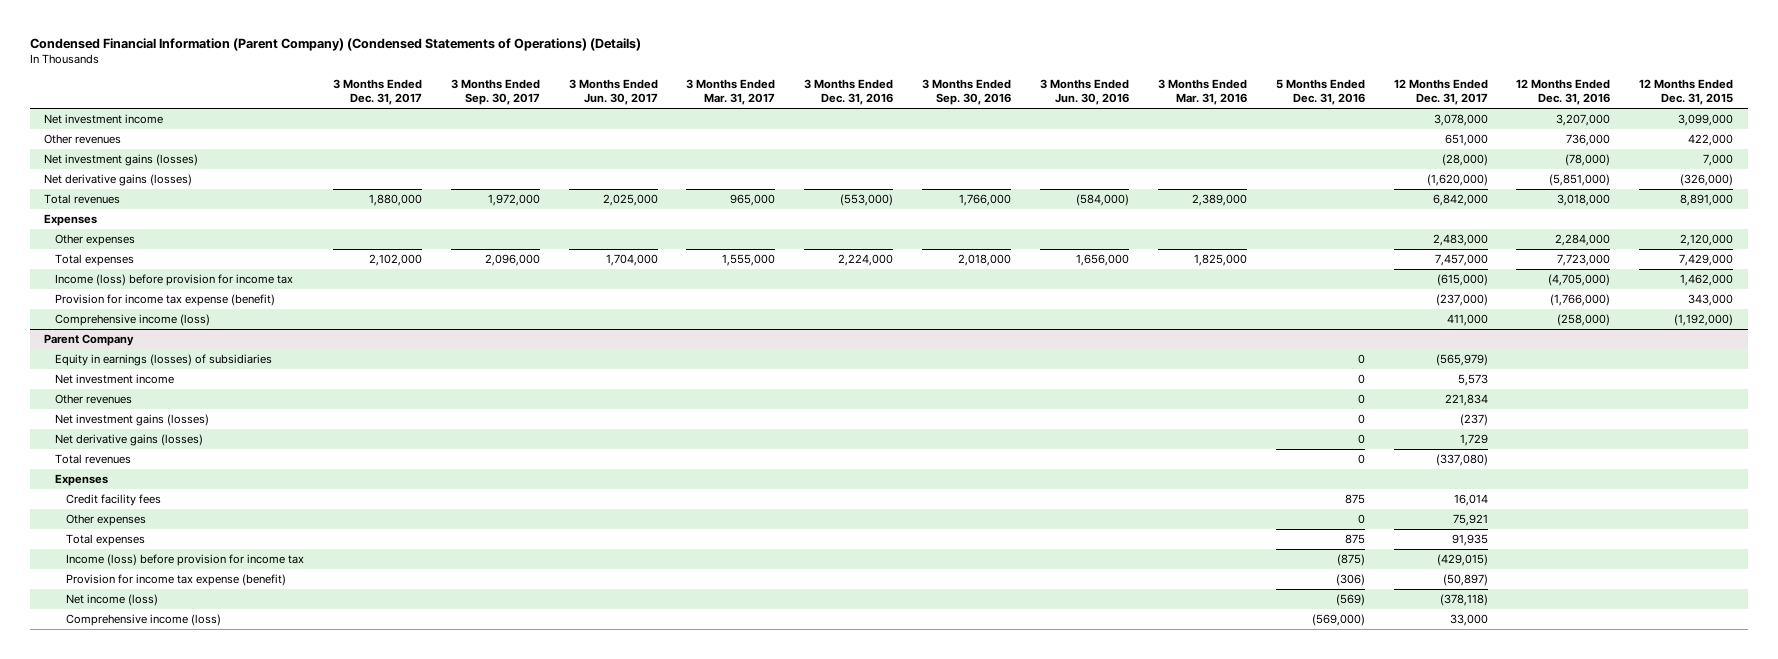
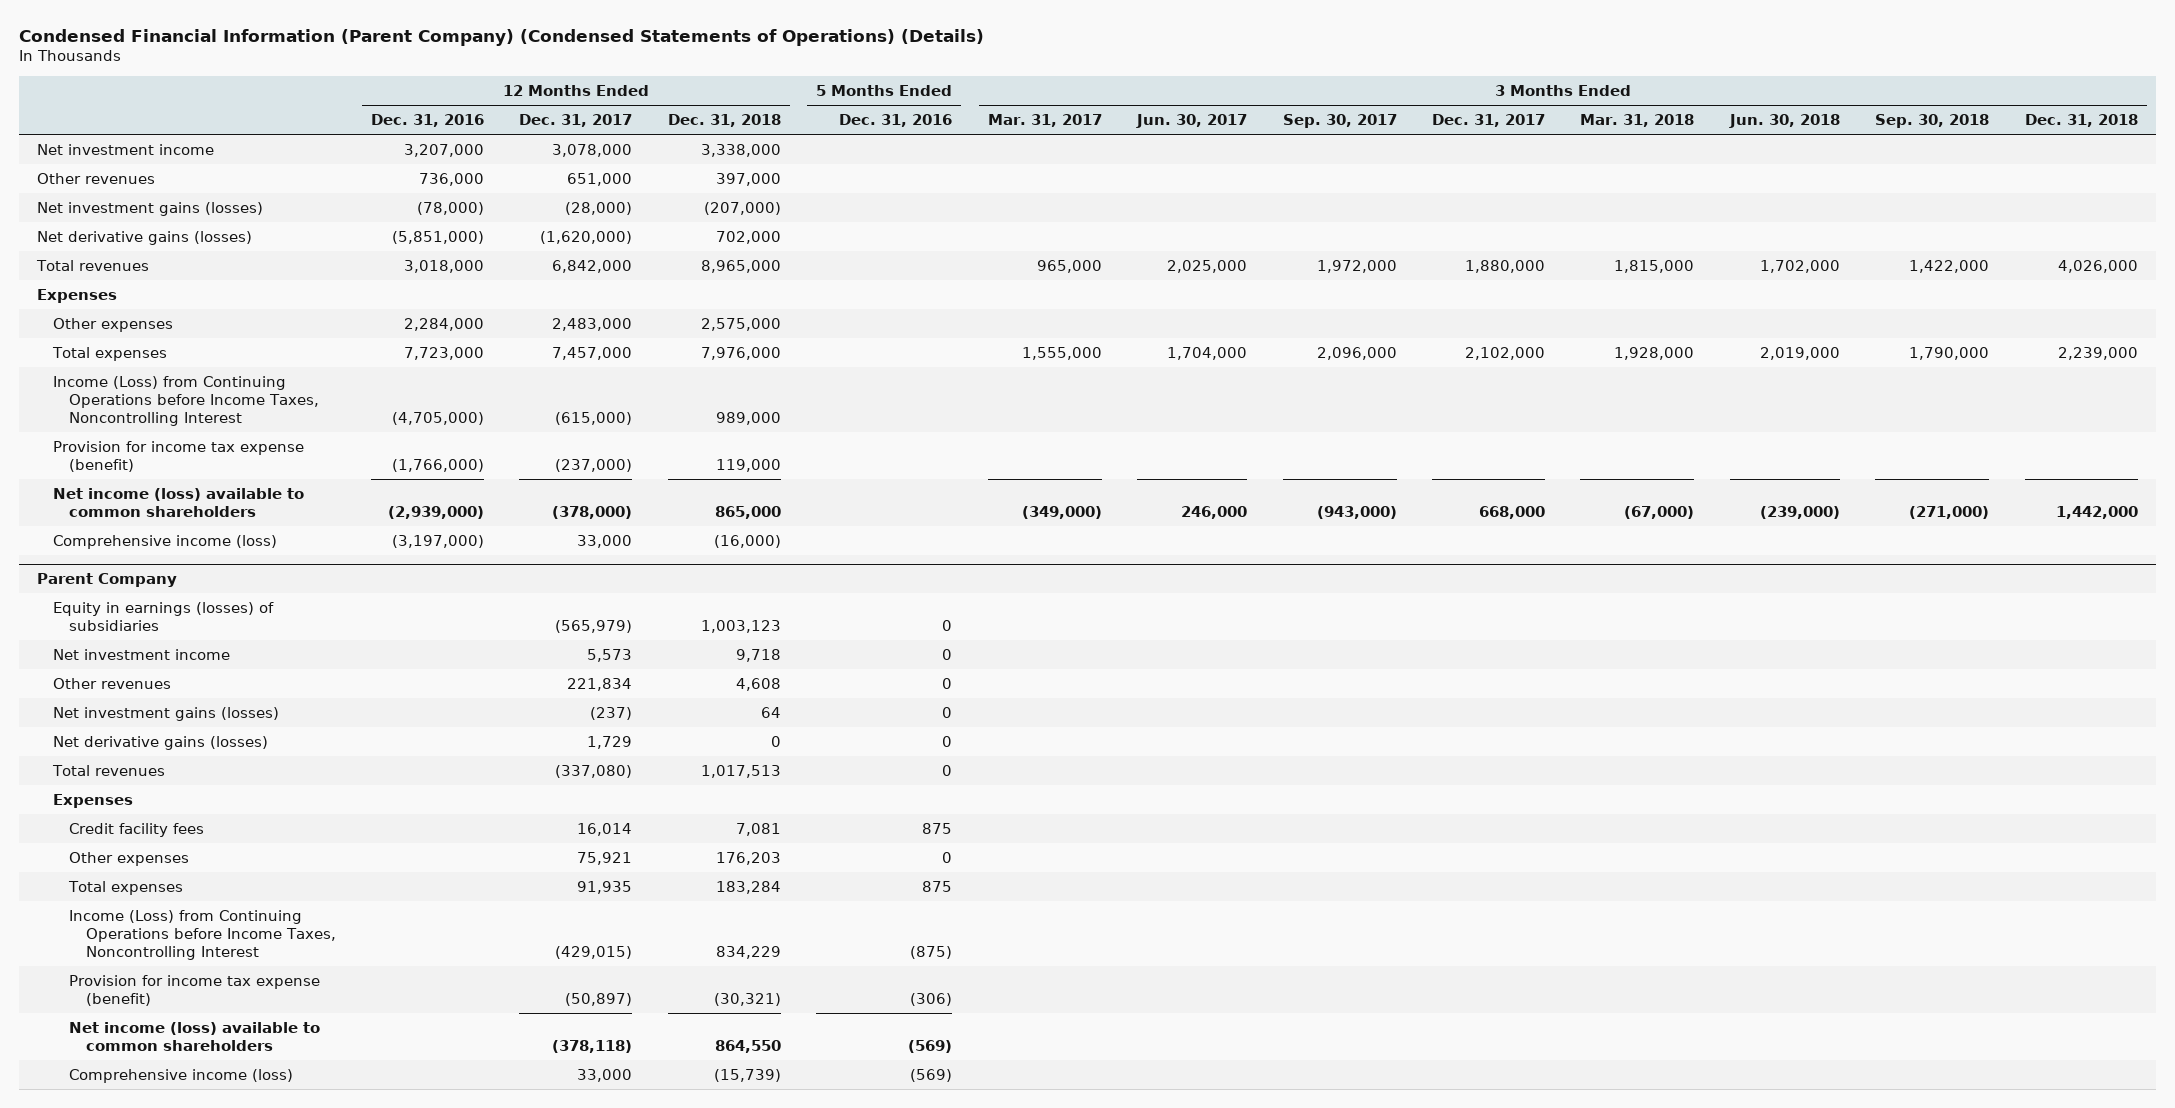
- | 3 Months Ended Dec. 31, 2017 | 3 Months Ended Sep. 30, 2017 | 3 Months Ended Jun. 30, 2017 | 3 Months Ended Mar. 31, 2017 | 3 Months Ended Dec. 31, 2016 | 3 Months Ended Sep. 30, 2016 | 3 Months Ended Jun. 30, 2016 | 3 Months Ended Mar. 31, 2016 | 5 Months Ended Dec. 31, 2016 | 12 Months Ended Dec. 31, 2017 | 12 Months Ended Dec. 31, 2016 | 12 Months Ended Dec. 31, 2015
+ | 12 Months Ended Dec. 31, 2016 | 12 Months Ended Dec. 31, 2017 | 12 Months Ended Dec. 31, 2018 | 5 Months Ended Dec. 31, 2016 | 3 Months Ended Mar. 31, 2017 | 3 Months Ended Jun. 30, 2017 | 3 Months Ended Sep. 30, 2017 | 3 Months Ended Dec. 31, 2017 | 3 Months Ended Mar. 31, 2018 | 3 Months Ended Jun. 30, 2018 | 3 Months Ended Sep. 30, 2018 | 3 Months Ended Dec. 31, 2018
- Income (loss) before provision for income tax | | | | | | | | | | (615,000) | (4,705,000) | 1,462,000
+ Income (Loss) from Continuing Operations before Income Taxes, Noncontrolling Interest | (4,705,000) | (615,000) | 989,000 | | | | | | | | |
- Comprehensive income (loss) | | | | | | | | | | 411,000 | (258,000) | (1,192,000)
+ Net income (loss) available to common shareholders | (2,939,000) | (378,000) | 865,000 | | (349,000) | 246,000 | (943,000) | 668,000 | (67,000) | (239,000) | (271,000) | 1,442,000
+ Comprehensive income (loss) | (3,197,000) | 33,000 | (16,000) | | | | | | | | |
@ Parent Company
- Income (loss) before provision for income tax | | | | | | | | | (875) | (429,015) | |
+ Income (Loss) from Continuing Operations before Income Taxes, Noncontrolling Interest | | (429,015) | 834,229 | (875) | | | | | | | |
- Net income (loss) | | | | | | | | | (569) | (378,118) | |
- Comprehensive income (loss) | | | | | | | | | (569,000) | 33,000 | |
+ Net income (loss) available to common shareholders | | (378,118) | 864,550 | (569) | | | | | | | |
+ Comprehensive income (loss) | | 33,000 | (15,739) | (569) | | | | | | | |

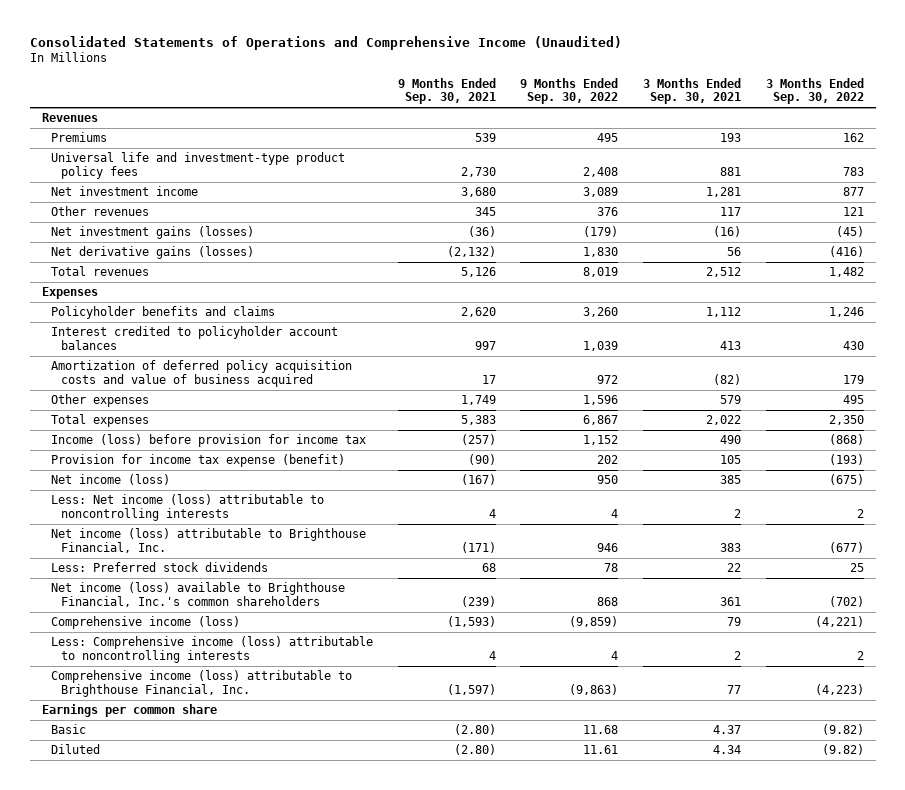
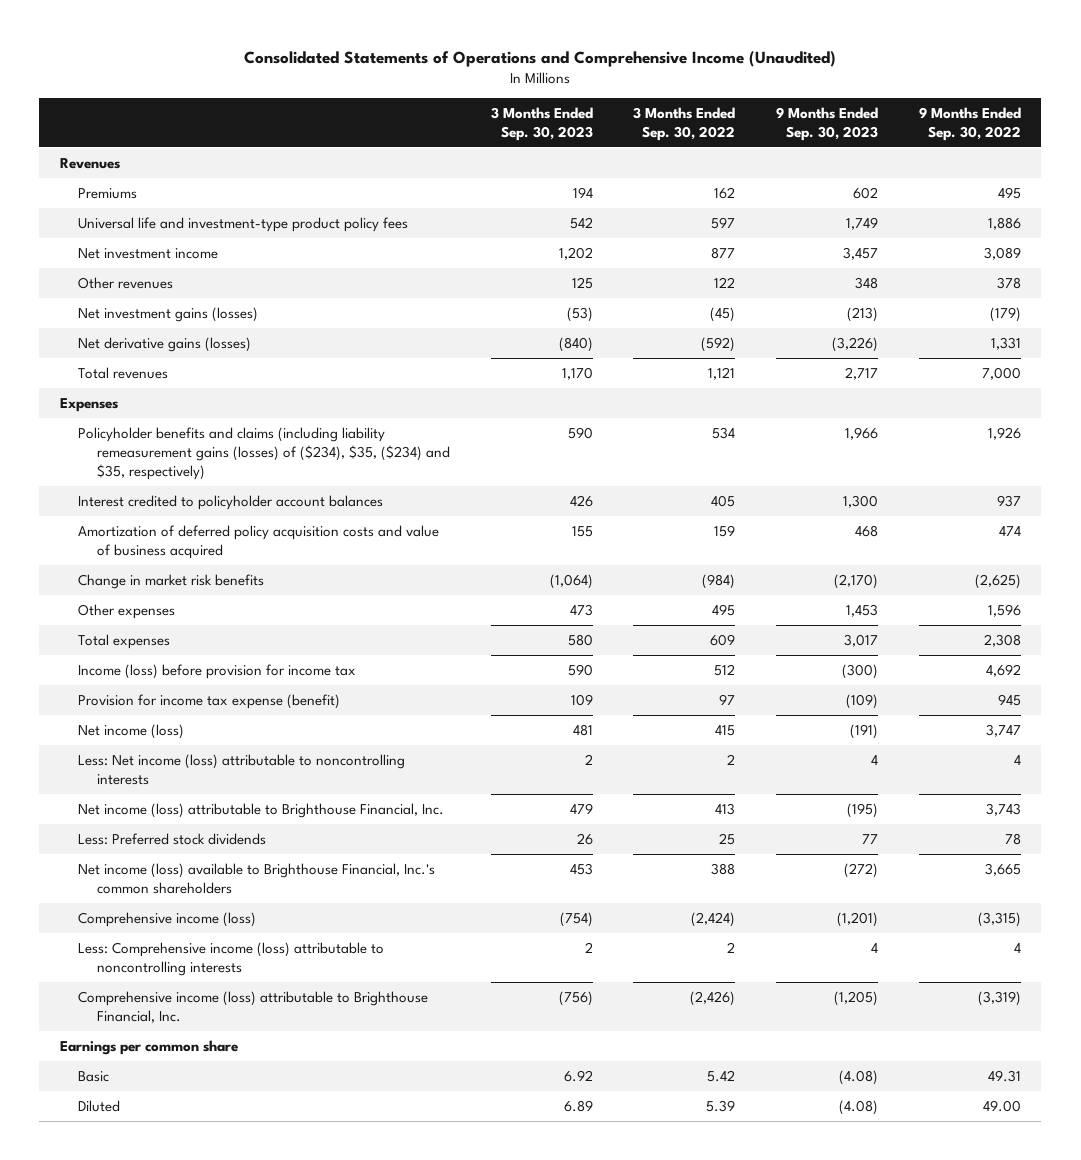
- | 9 Months Ended Sep. 30, 2021 | 9 Months Ended Sep. 30, 2022 | 3 Months Ended Sep. 30, 2021 | 3 Months Ended Sep. 30, 2022
+ | 3 Months Ended Sep. 30, 2023 | 3 Months Ended Sep. 30, 2022 | 9 Months Ended Sep. 30, 2023 | 9 Months Ended Sep. 30, 2022
- Universal life and investment-type product policy fees | 2,730 | 2,408 | 881 | 783
+ Universal life and investment-type product policy fees | 542 | 597 | 1,749 | 1,886
- Other revenues | 345 | 376 | 117 | 121
+ Other revenues | 125 | 122 | 348 | 378
- Net derivative gains (losses) | (2,132) | 1,830 | 56 | (416)
- Total revenues | 5,126 | 8,019 | 2,512 | 1,482
+ Net derivative gains (losses) | (840) | (592) | (3,226) | 1,331
+ Total revenues | 1,170 | 1,121 | 2,717 | 7,000
- Policyholder benefits and claims | 2,620 | 3,260 | 1,112 | 1,246
- Interest credited to policyholder account balances | 997 | 1,039 | 413 | 430
- Amortization of deferred policy acquisition costs and value of business acquired | 17 | 972 | (82) | 179
+ Policyholder benefits and claims (including liability remeasurement gains (losses) of ($234), $35, ($234) and $35, respectively) | 590 | 534 | 1,966 | 1,926
+ Interest credited to policyholder account balances | 426 | 405 | 1,300 | 937
+ Amortization of deferred policy acquisition costs and value of business acquired | 155 | 159 | 468 | 474
+ Change in market risk benefits | (1,064) | (984) | (2,170) | (2,625)
- Total expenses | 5,383 | 6,867 | 2,022 | 2,350
- Income (loss) before provision for income tax | (257) | 1,152 | 490 | (868)
- Provision for income tax expense (benefit) | (90) | 202 | 105 | (193)
- Net income (loss) | (167) | 950 | 385 | (675)
+ Total expenses | 580 | 609 | 3,017 | 2,308
+ Income (loss) before provision for income tax | 590 | 512 | (300) | 4,692
+ Provision for income tax expense (benefit) | 109 | 97 | (109) | 945
+ Net income (loss) | 481 | 415 | (191) | 3,747
- Net income (loss) attributable to Brighthouse Financial, Inc. | (171) | 946 | 383 | (677)
+ Net income (loss) attributable to Brighthouse Financial, Inc. | 479 | 413 | (195) | 3,743
- Net income (loss) available to Brighthouse Financial, Inc.'s common shareholders | (239) | 868 | 361 | (702)
- Comprehensive income (loss) | (1,593) | (9,859) | 79 | (4,221)
+ Net income (loss) available to Brighthouse Financial, Inc.'s common shareholders | 453 | 388 | (272) | 3,665
+ Comprehensive income (loss) | (754) | (2,424) | (1,201) | (3,315)
- Comprehensive income (loss) attributable to Brighthouse Financial, Inc. | (1,597) | (9,863) | 77 | (4,223)
+ Comprehensive income (loss) attributable to Brighthouse Financial, Inc. | (756) | (2,426) | (1,205) | (3,319)
- Basic | (2.80) | 11.68 | 4.37 | (9.82)
- Diluted | (2.80) | 11.61 | 4.34 | (9.82)
+ Basic | 6.92 | 5.42 | (4.08) | 49.31
+ Diluted | 6.89 | 5.39 | (4.08) | 49.00

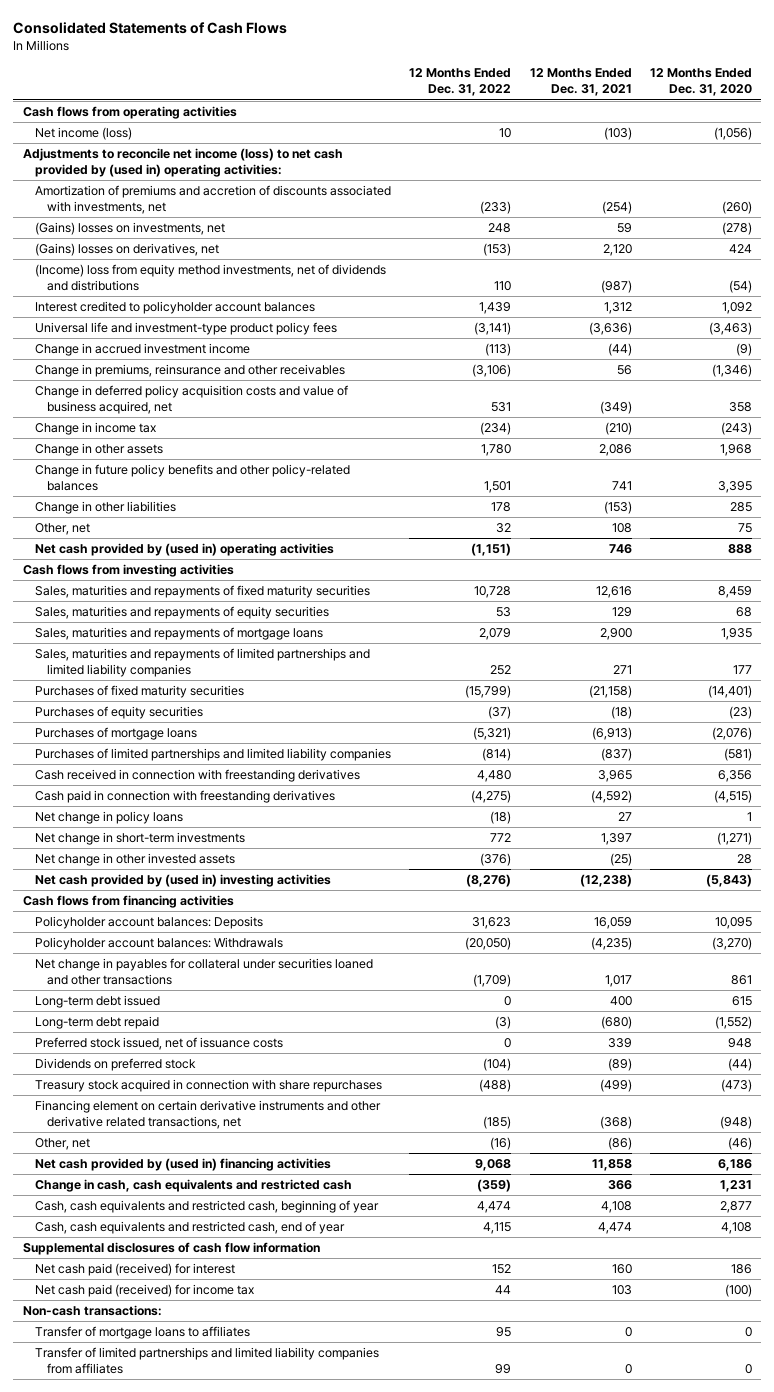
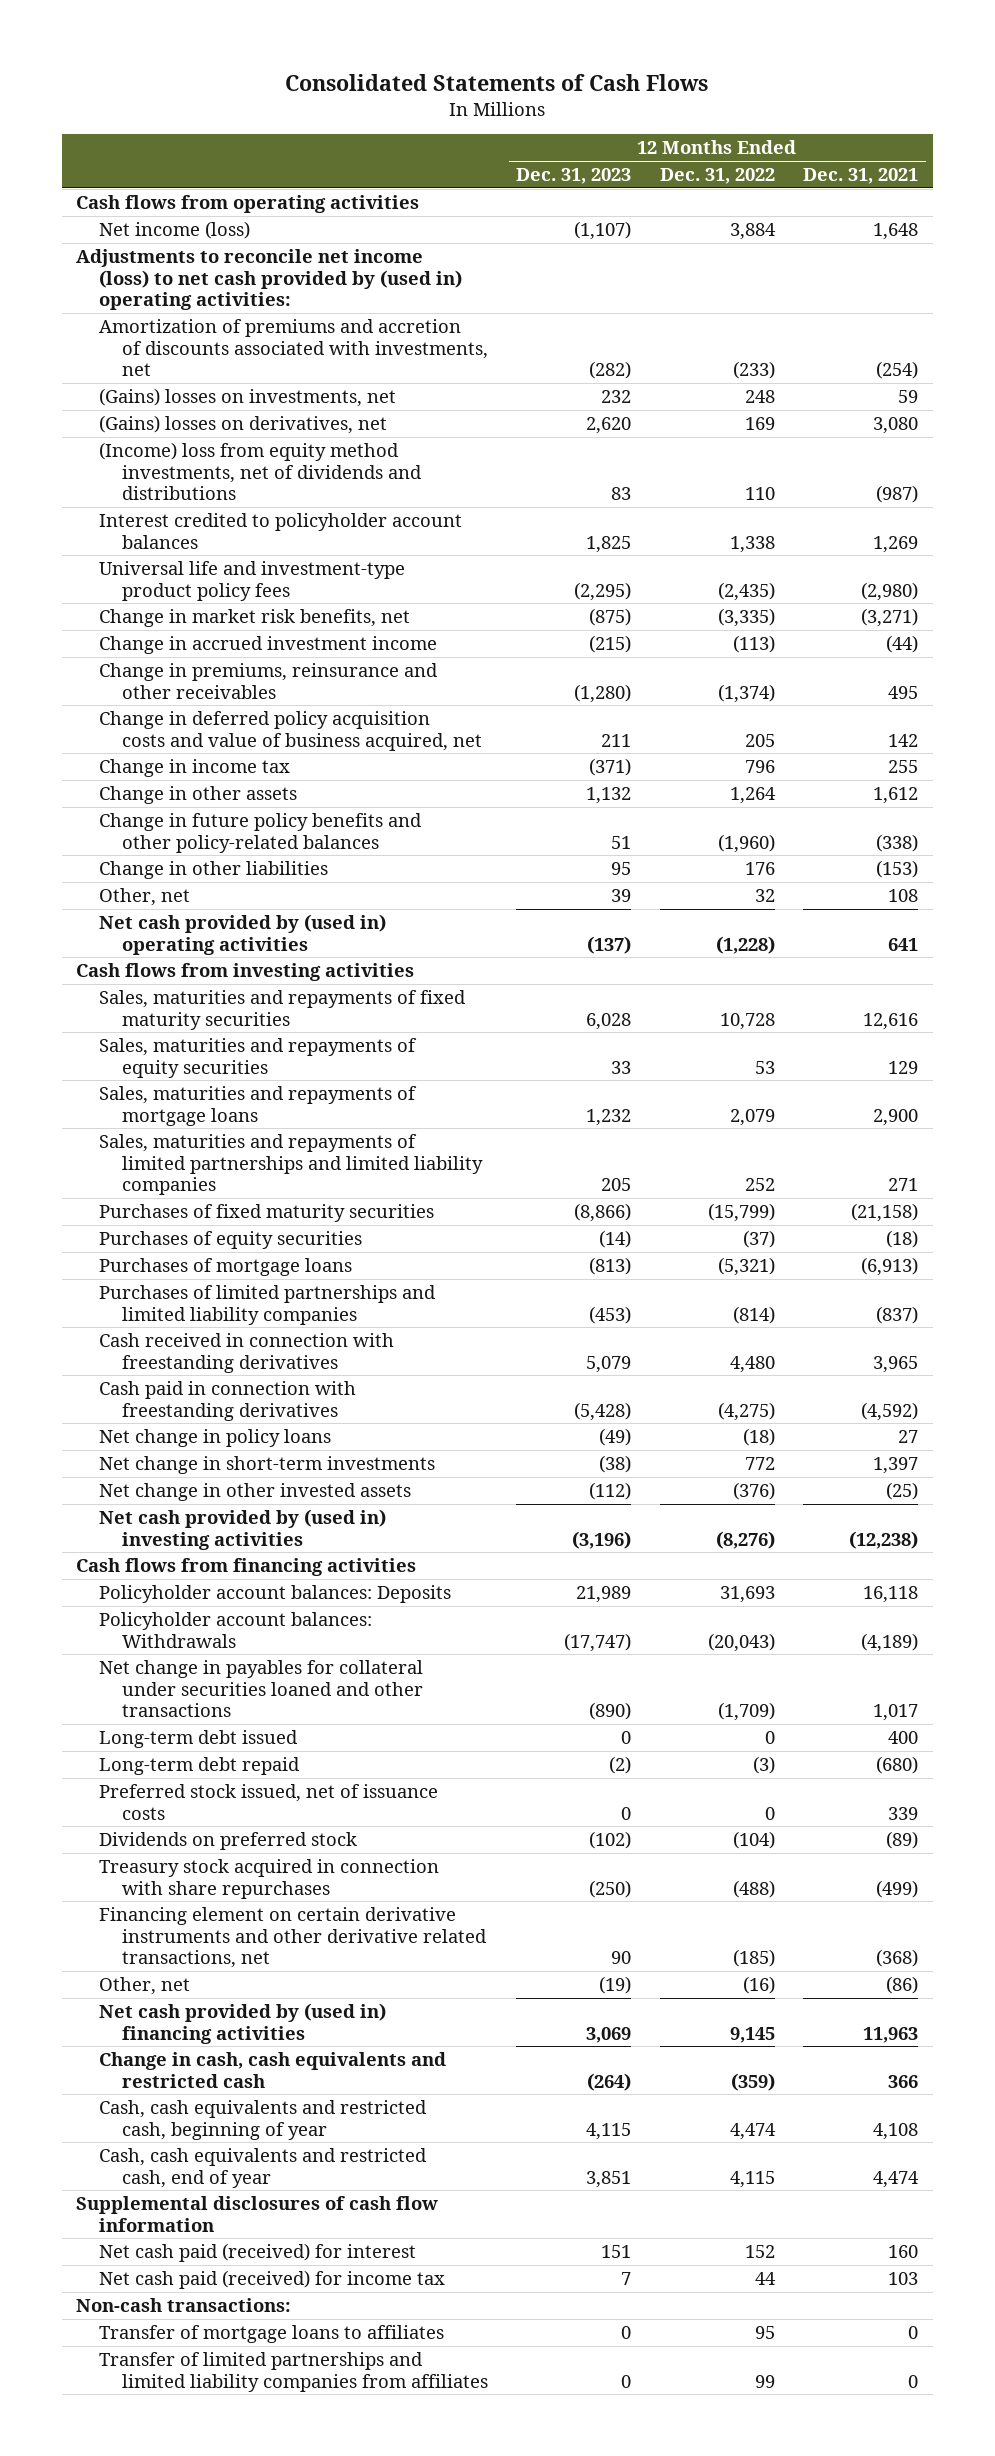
- | 12 Months Ended Dec. 31, 2022 | 12 Months Ended Dec. 31, 2021 | 12 Months Ended Dec. 31, 2020
+ | 12 Months Ended Dec. 31, 2023 | 12 Months Ended Dec. 31, 2022 | 12 Months Ended Dec. 31, 2021
- Net income (loss) | 10 | (103) | (1,056)
+ Net income (loss) | (1,107) | 3,884 | 1,648
- (Gains) losses on derivatives, net | (153) | 2,120 | 424
+ (Gains) losses on derivatives, net | 2,620 | 169 | 3,080
- Interest credited to policyholder account balances | 1,439 | 1,312 | 1,092
- Universal life and investment-type product policy fees | (3,141) | (3,636) | (3,463)
+ Interest credited to policyholder account balances | 1,825 | 1,338 | 1,269
+ Universal life and investment-type product policy fees | (2,295) | (2,435) | (2,980)
+ Change in market risk benefits, net | (875) | (3,335) | (3,271)
- Change in premiums, reinsurance and other receivables | (3,106) | 56 | (1,346)
- Change in deferred policy acquisition costs and value of business acquired, net | 531 | (349) | 358
- Change in income tax | (234) | (210) | (243)
- Change in other assets | 1,780 | 2,086 | 1,968
- Change in future policy benefits and other policy-related balances | 1,501 | 741 | 3,395
- Change in other liabilities | 178 | (153) | 285
+ Change in premiums, reinsurance and other receivables | (1,280) | (1,374) | 495
+ Change in deferred policy acquisition costs and value of business acquired, net | 211 | 205 | 142
+ Change in income tax | (371) | 796 | 255
+ Change in other assets | 1,132 | 1,264 | 1,612
+ Change in future policy benefits and other policy-related balances | 51 | (1,960) | (338)
+ Change in other liabilities | 95 | 176 | (153)
- Net cash provided by (used in) operating activities | (1,151) | 746 | 888
+ Net cash provided by (used in) operating activities | (137) | (1,228) | 641
- Policyholder account balances: Deposits | 31,623 | 16,059 | 10,095
- Policyholder account balances: Withdrawals | (20,050) | (4,235) | (3,270)
+ Policyholder account balances: Deposits | 21,989 | 31,693 | 16,118
+ Policyholder account balances: Withdrawals | (17,747) | (20,043) | (4,189)
- Net cash provided by (used in) financing activities | 9,068 | 11,858 | 6,186
+ Net cash provided by (used in) financing activities | 3,069 | 9,145 | 11,963

